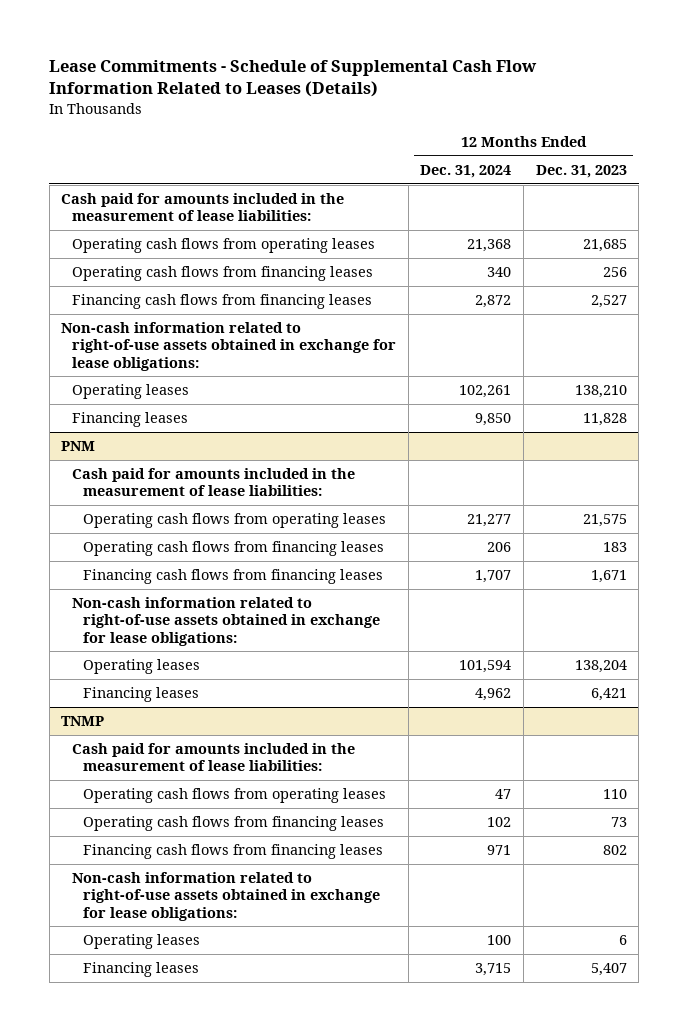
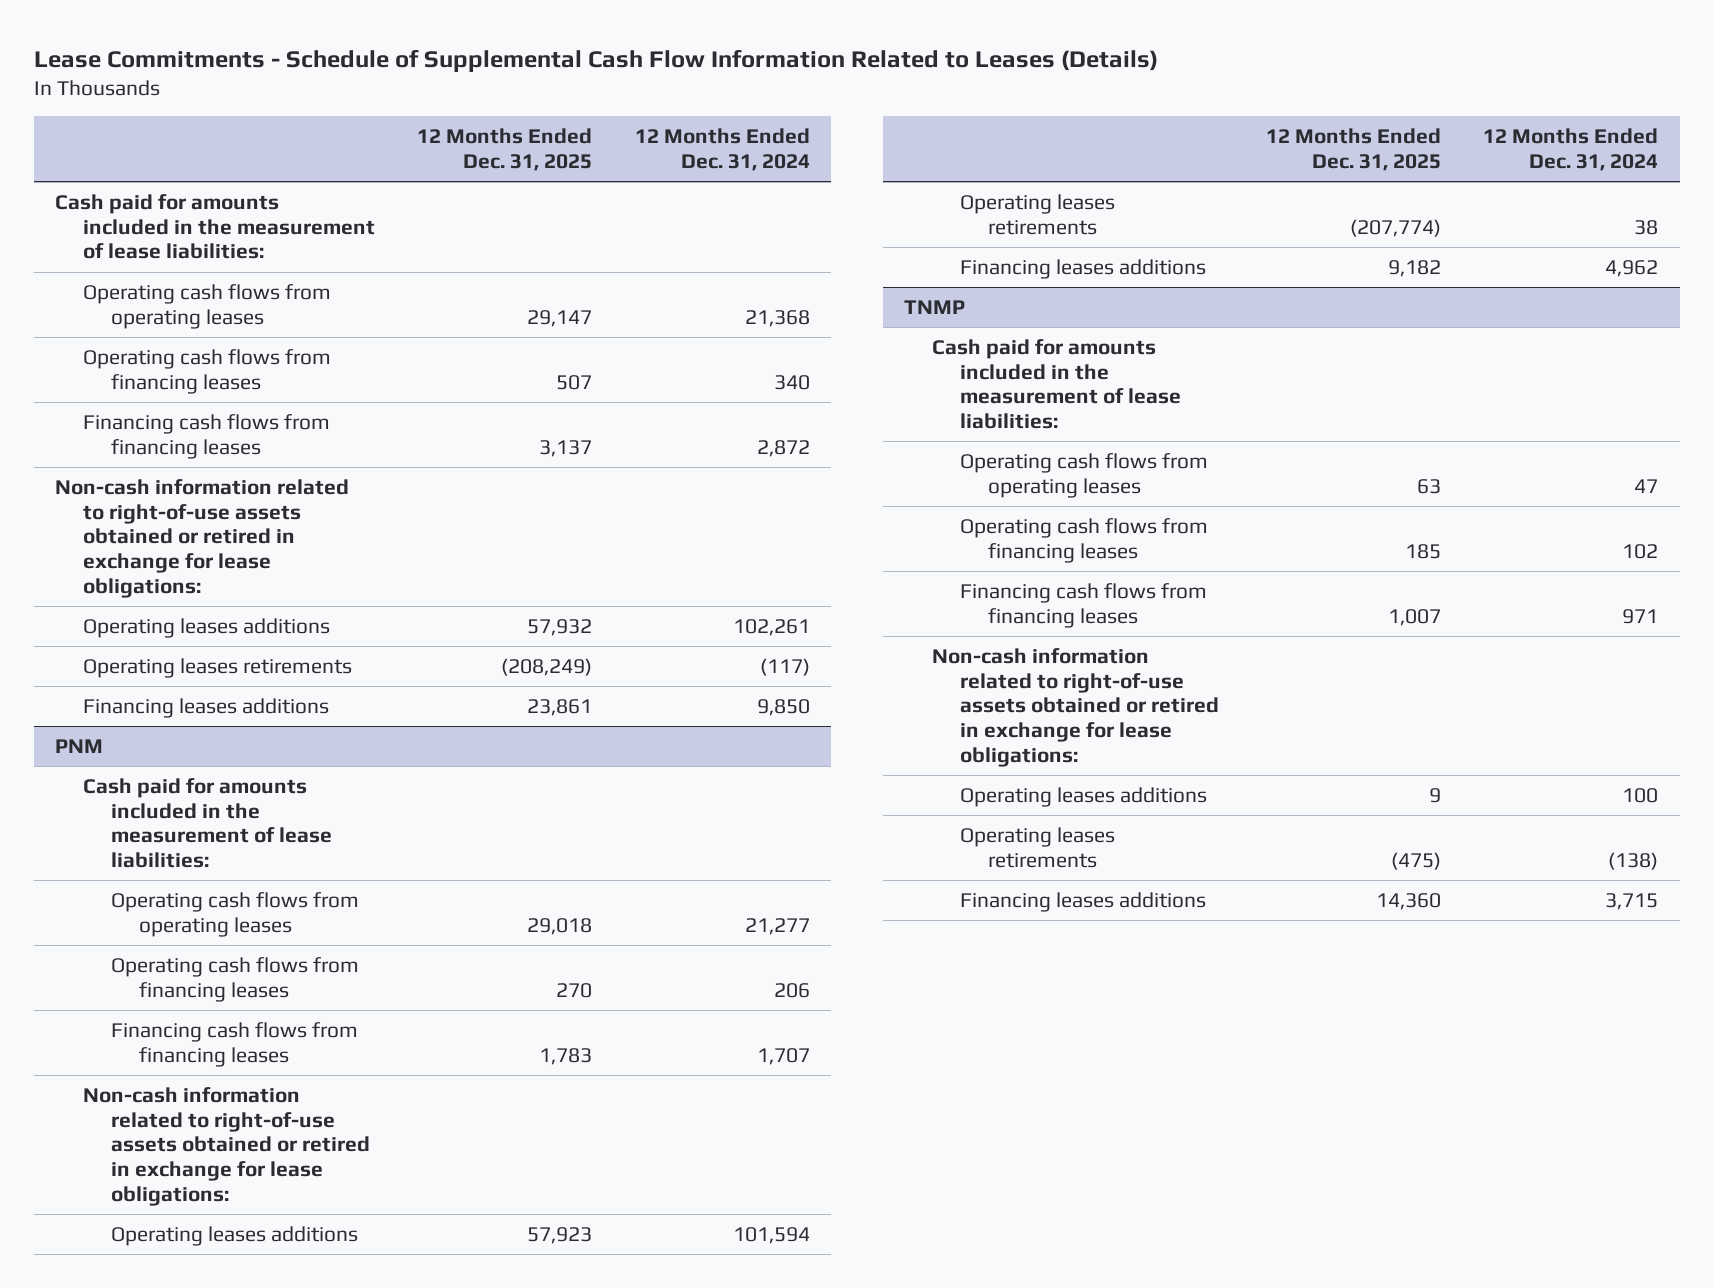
- | 12 Months Ended Dec. 31, 2024 | 12 Months Ended Dec. 31, 2023
+ | 12 Months Ended Dec. 31, 2025 | 12 Months Ended Dec. 31, 2024
- Non-cash information related to right-of-use assets obtained in exchange for lease obligations:
- Operating leases | 102,261 | 138,210
- Financing leases | 9,850 | 11,828
+ Non-cash information related to right-of-use assets obtained or retired in exchange for lease obligations:
+ Operating leases additions | 57,932 | 102,261
+ Operating leases retirements | (208,249) | (117)
+ Financing leases additions | 23,861 | 9,850
@ PNM
- Non-cash information related to right-of-use assets obtained in exchange for lease obligations:
- Operating leases | 101,594 | 138,204
- Financing leases | 4,962 | 6,421
+ Non-cash information related to right-of-use assets obtained or retired in exchange for lease obligations:
+ Operating leases additions | 57,923 | 101,594
+ Operating leases retirements | (207,774) | 38
+ Financing leases additions | 9,182 | 4,962
@ TNMP
- Non-cash information related to right-of-use assets obtained in exchange for lease obligations:
- Operating leases | 100 | 6
- Financing leases | 3,715 | 5,407
+ Non-cash information related to right-of-use assets obtained or retired in exchange for lease obligations:
+ Operating leases additions | 9 | 100
+ Operating leases retirements | (475) | (138)
+ Financing leases additions | 14,360 | 3,715

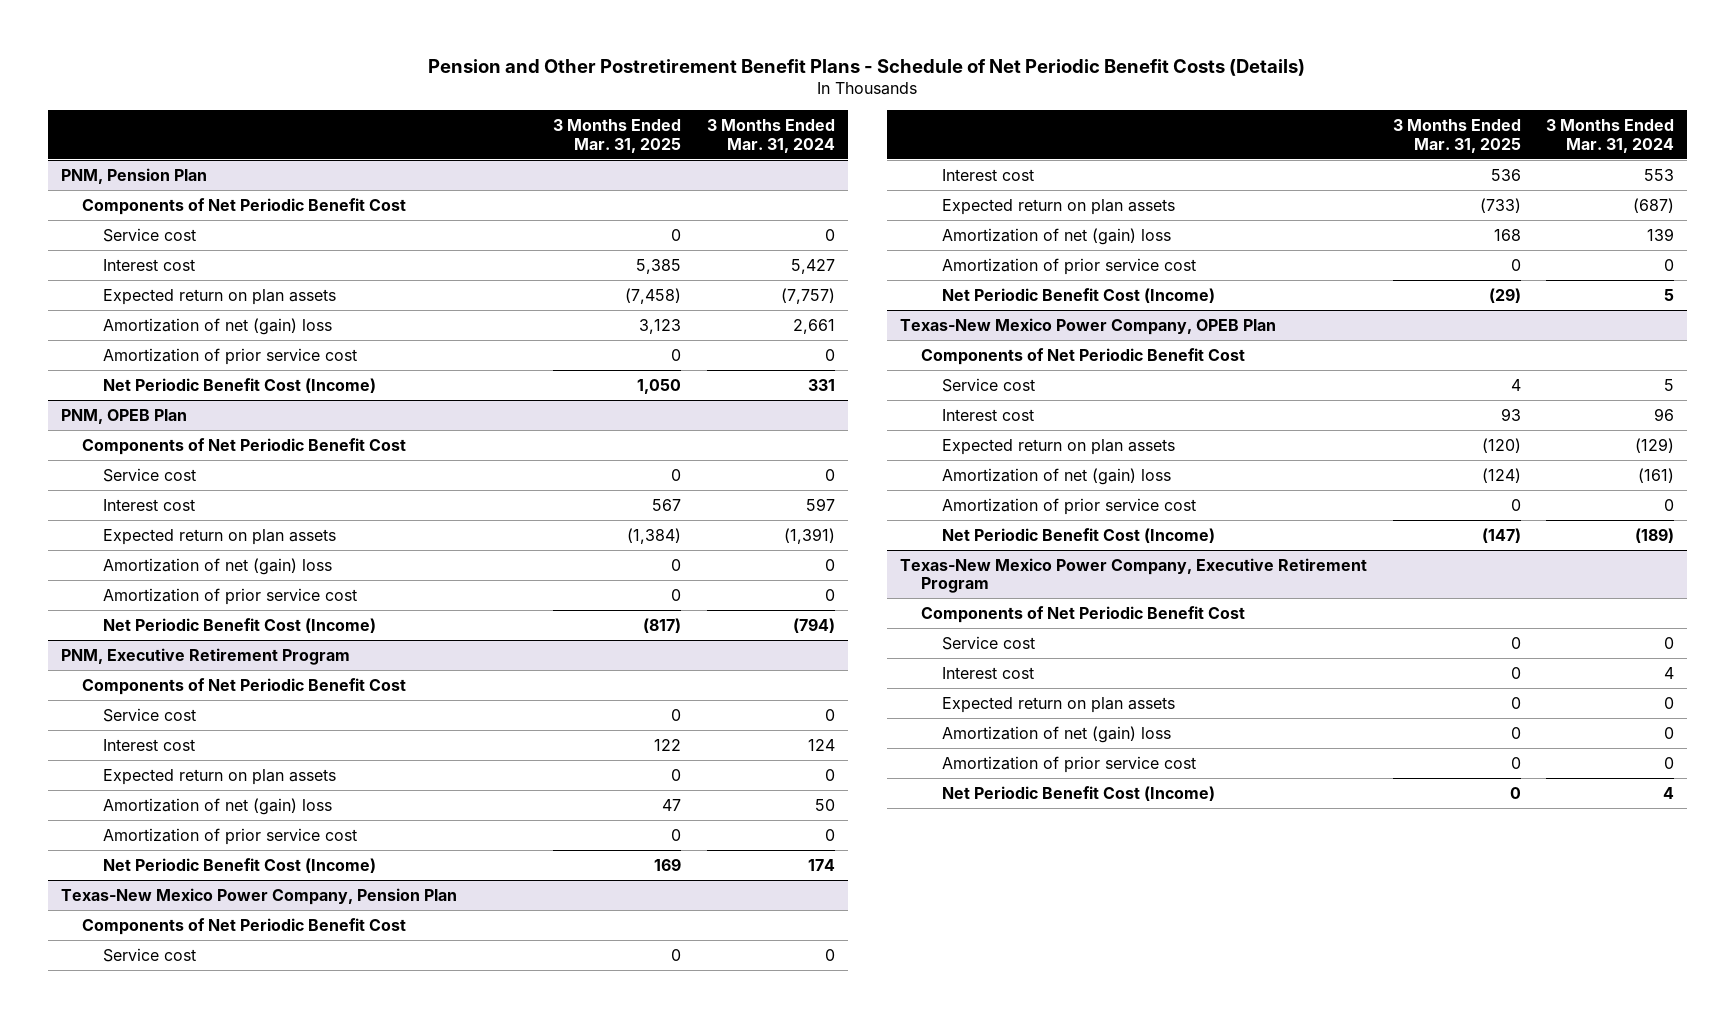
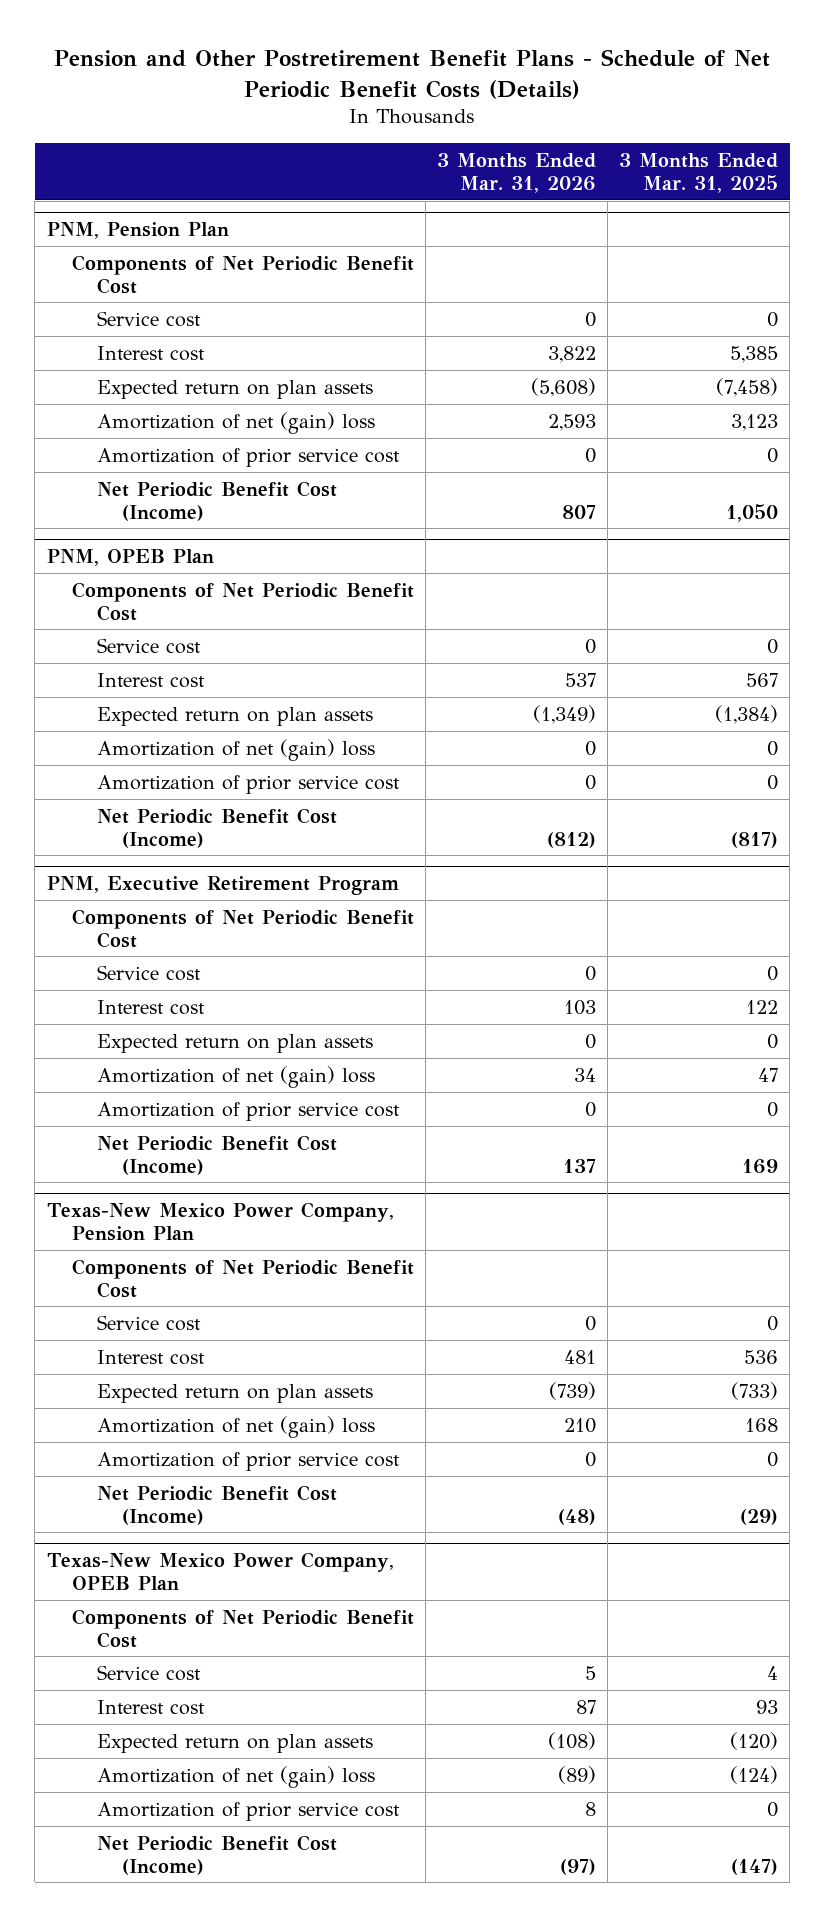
- | 3 Months Ended Mar. 31, 2025 | 3 Months Ended Mar. 31, 2024
+ | 3 Months Ended Mar. 31, 2026 | 3 Months Ended Mar. 31, 2025
- Texas-New Mexico Power Company, Executive Retirement Program
- Components of Net Periodic Benefit Cost
- Service cost | 0 | 0
- Interest cost | 0 | 4
- Expected return on plan assets | 0 | 0
- Amortization of net (gain) loss | 0 | 0
- Amortization of prior service cost | 0 | 0
- Net Periodic Benefit Cost (Income) | 0 | 4

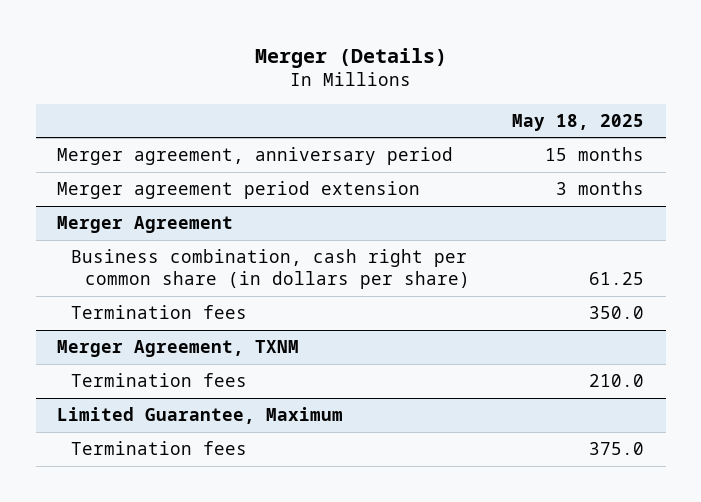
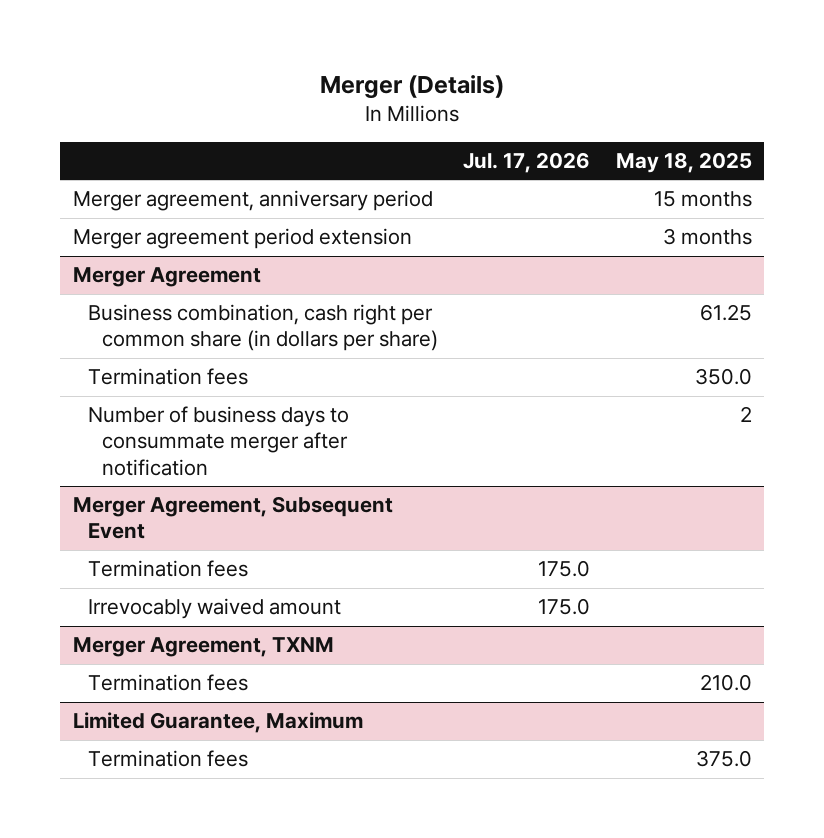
- | May 18, 2025
+ | Jul. 17, 2026 | May 18, 2025
@ Merger Agreement
+ Number of business days to consummate merger after notification | | 2
+ Merger Agreement, Subsequent Event
+ Termination fees | 175.0 |
+ Irrevocably waived amount | 175.0 |

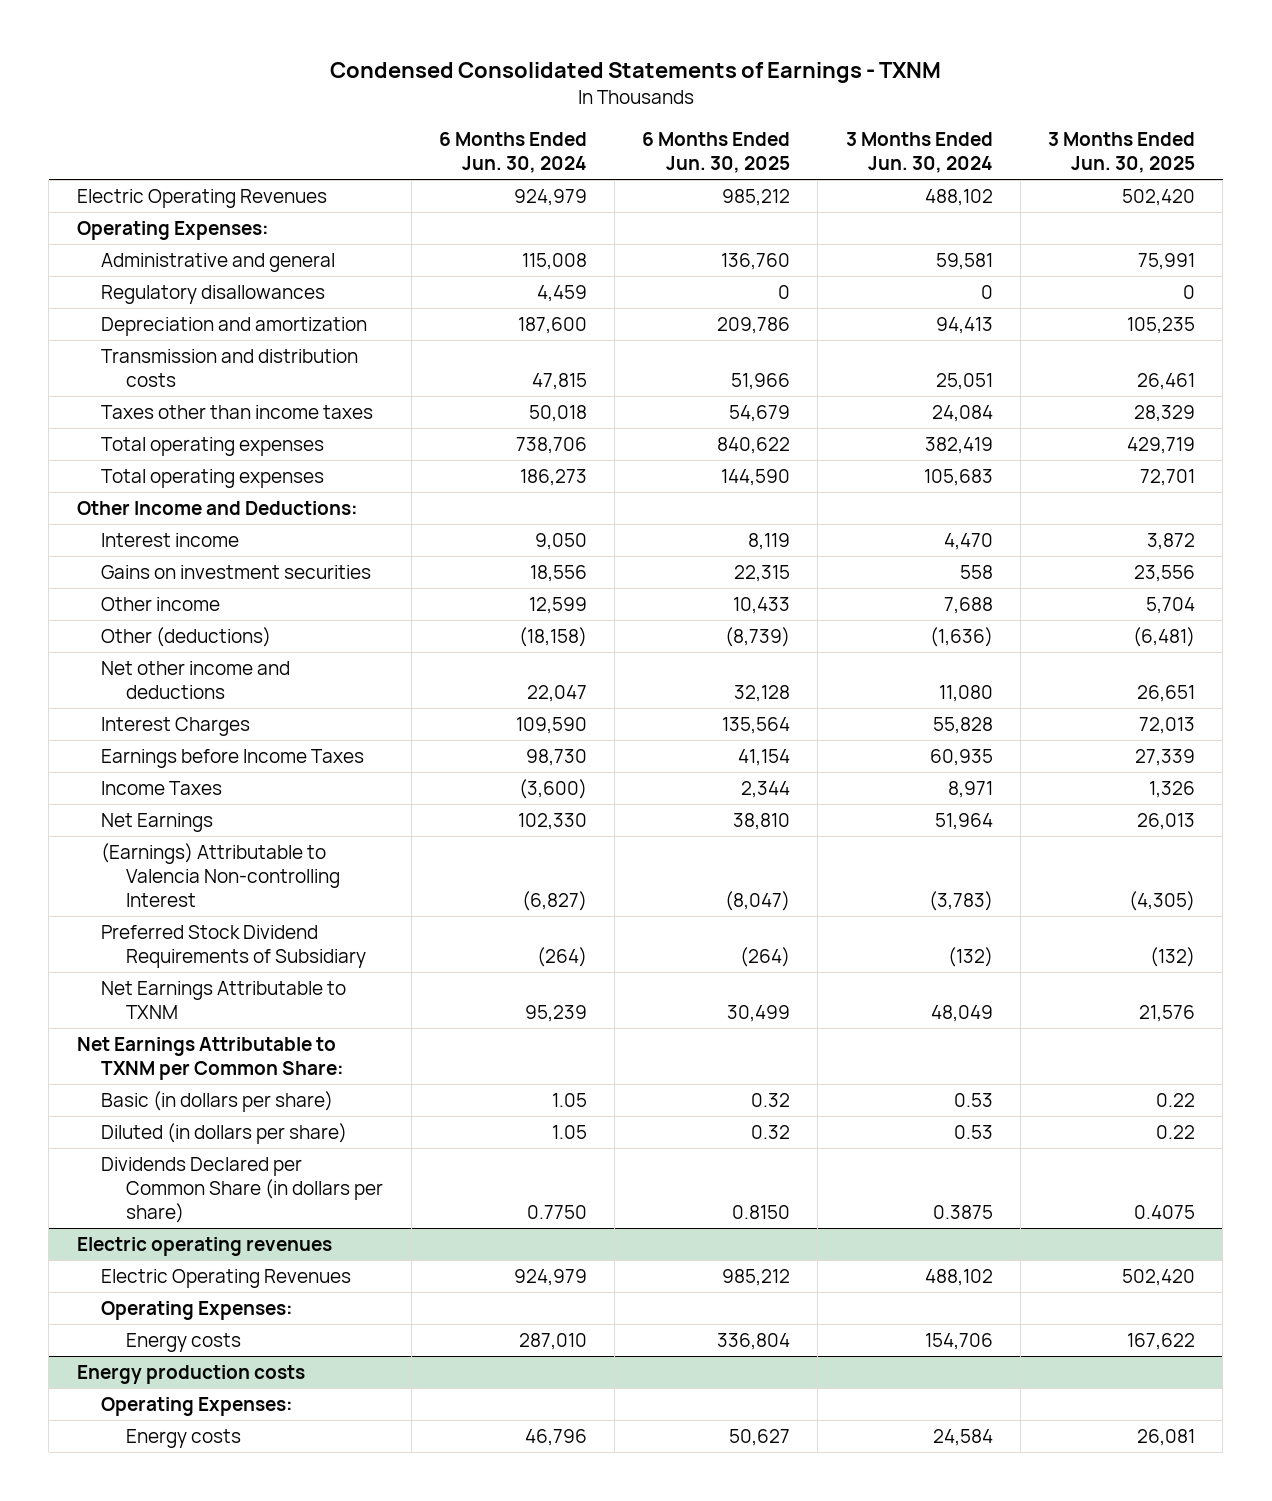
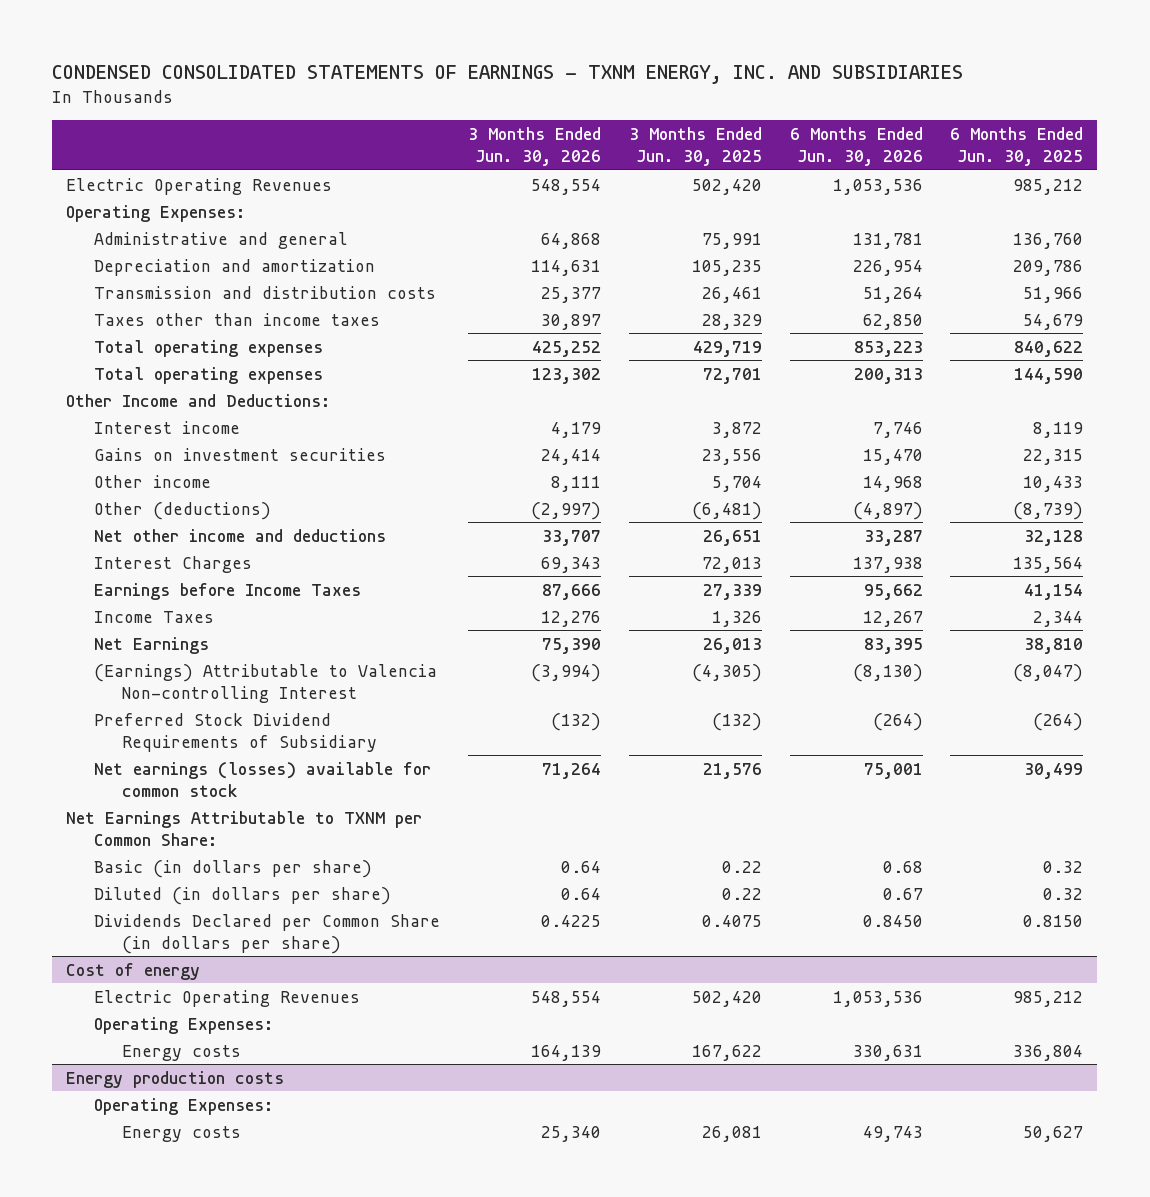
- Condensed Consolidated Statements of Earnings - TXNM
+ CONDENSED CONSOLIDATED STATEMENTS OF EARNINGS - TXNM ENERGY, INC. AND SUBSIDIARIES
- | 6 Months Ended Jun. 30, 2024 | 6 Months Ended Jun. 30, 2025 | 3 Months Ended Jun. 30, 2024 | 3 Months Ended Jun. 30, 2025
+ | 3 Months Ended Jun. 30, 2026 | 3 Months Ended Jun. 30, 2025 | 6 Months Ended Jun. 30, 2026 | 6 Months Ended Jun. 30, 2025
- Regulatory disallowances | 4,459 | 0 | 0 | 0
- Net Earnings Attributable to TXNM | 95,239 | 30,499 | 48,049 | 21,576
+ Net earnings (losses) available for common stock | 71,264 | 21,576 | 75,001 | 30,499
- Electric operating revenues
+ Cost of energy

